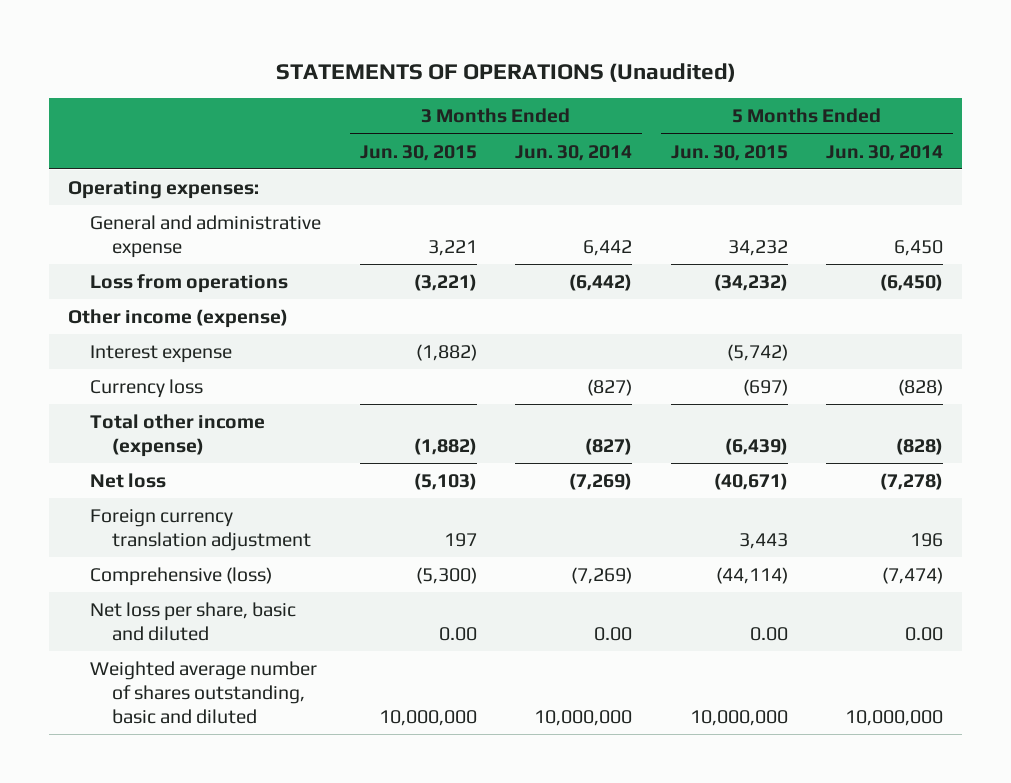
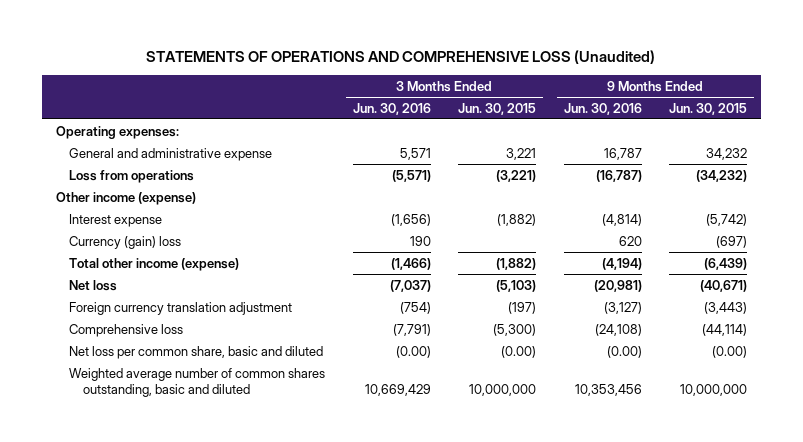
- STATEMENTS OF OPERATIONS (Unaudited)
+ STATEMENTS OF OPERATIONS AND COMPREHENSIVE LOSS (Unaudited)
- | 3 Months Ended Jun. 30, 2015 | 3 Months Ended Jun. 30, 2014 | 5 Months Ended Jun. 30, 2015 | 5 Months Ended Jun. 30, 2014
+ | 3 Months Ended Jun. 30, 2016 | 3 Months Ended Jun. 30, 2015 | 9 Months Ended Jun. 30, 2016 | 9 Months Ended Jun. 30, 2015
- Currency loss | | (827) | (697) | (828)
+ Currency (gain) loss | 190 | | 620 | (697)
- Foreign currency translation adjustment | 197 | | 3,443 | 196
- Comprehensive (loss) | (5,300) | (7,269) | (44,114) | (7,474)
- Net loss per share, basic and diluted | 0.00 | 0.00 | 0.00 | 0.00
- Weighted average number of shares outstanding, basic and diluted | 10,000,000 | 10,000,000 | 10,000,000 | 10,000,000
+ Foreign currency translation adjustment | (754) | (197) | (3,127) | (3,443)
+ Comprehensive loss | (7,791) | (5,300) | (24,108) | (44,114)
+ Net loss per common share, basic and diluted | (0.00) | (0.00) | (0.00) | (0.00)
+ Weighted average number of common shares outstanding, basic and diluted | 10,669,429 | 10,000,000 | 10,353,456 | 10,000,000

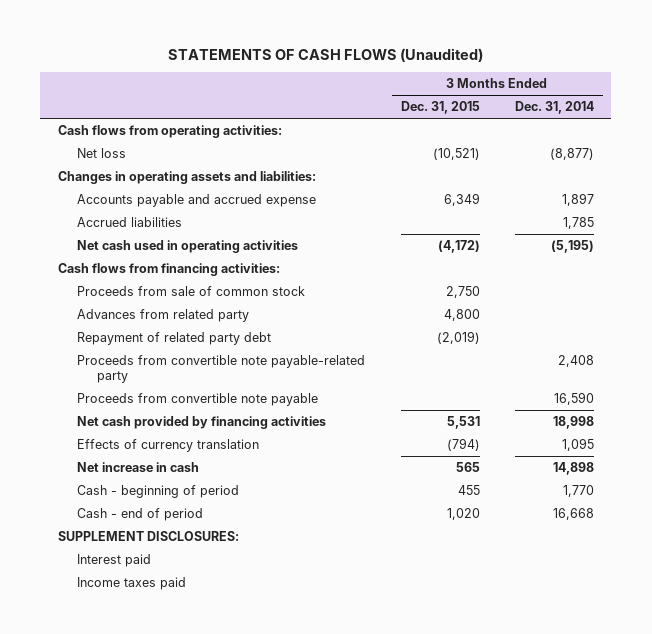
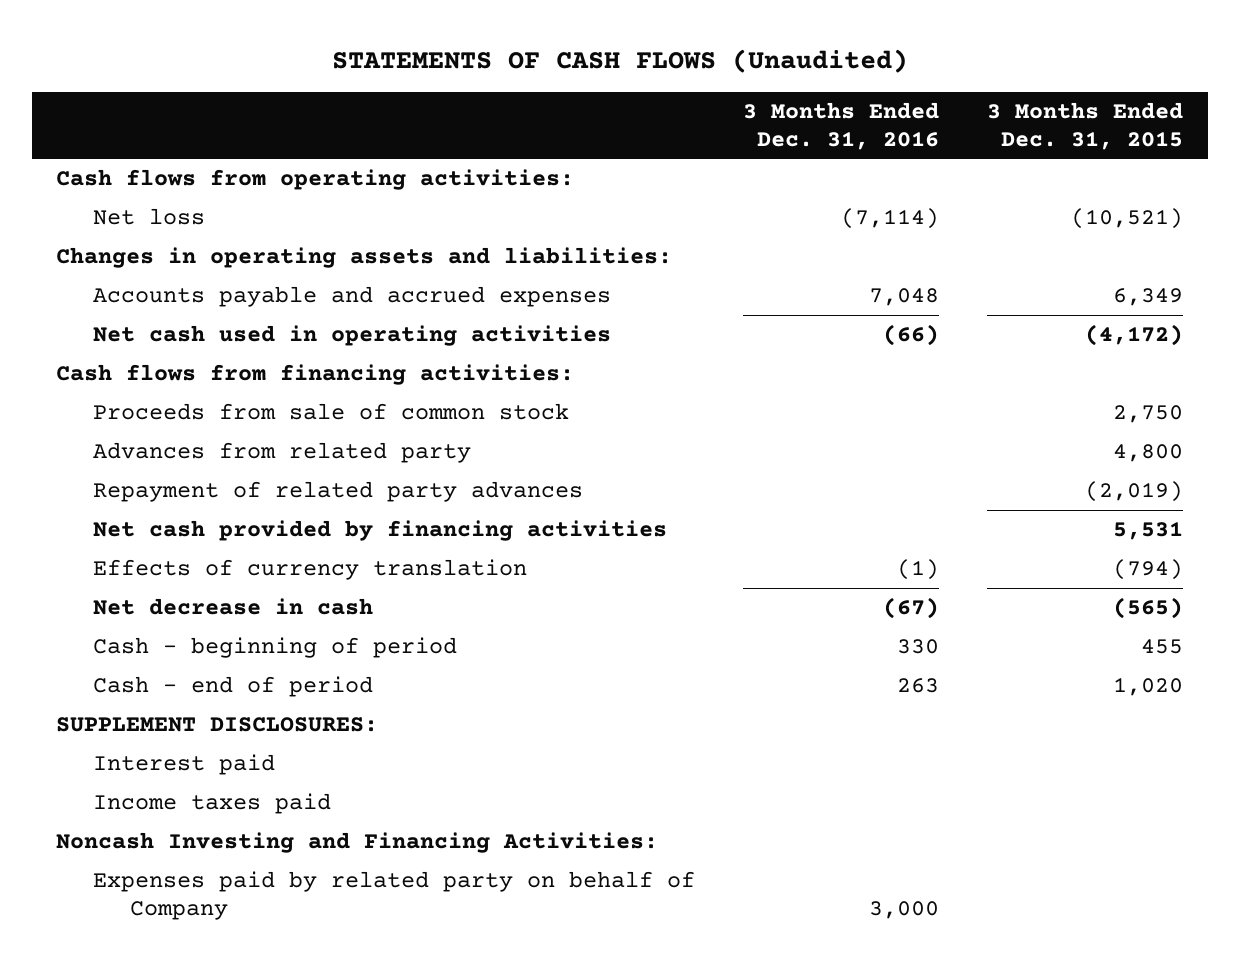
- | 3 Months Ended Dec. 31, 2015 | 3 Months Ended Dec. 31, 2014
+ | 3 Months Ended Dec. 31, 2016 | 3 Months Ended Dec. 31, 2015
- Accounts payable and accrued expense | 6,349 | 1,897
- Accrued liabilities | | 1,785
+ Accounts payable and accrued expenses | 7,048 | 6,349
- Repayment of related party debt | (2,019) |
- Proceeds from convertible note payable-related party | | 2,408
- Proceeds from convertible note payable | | 16,590
+ Repayment of related party advances | | (2,019)
- Net increase in cash | 565 | 14,898
+ Net decrease in cash | (67) | (565)
+ Noncash Investing and Financing Activities:
+ Expenses paid by related party on behalf of Company | 3,000 |

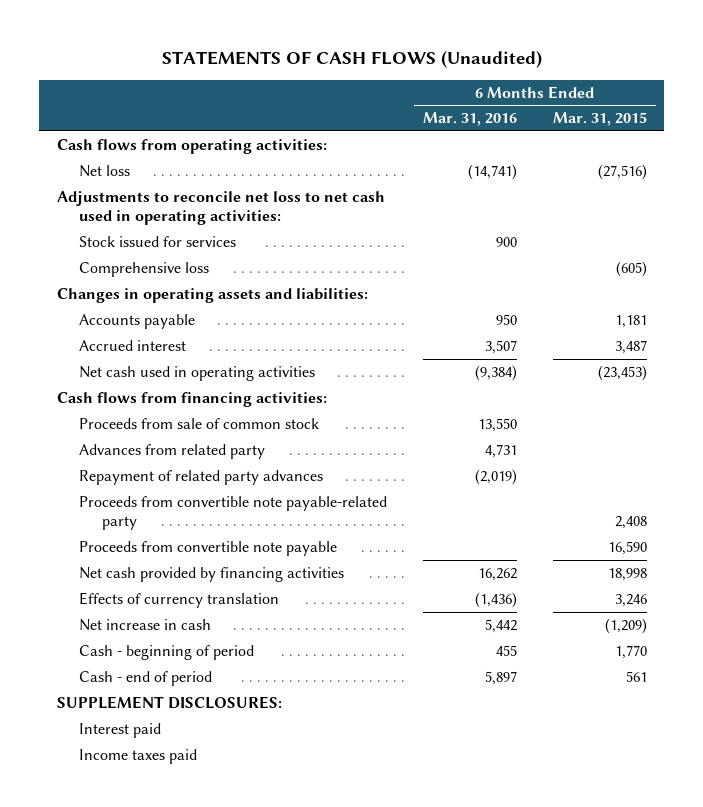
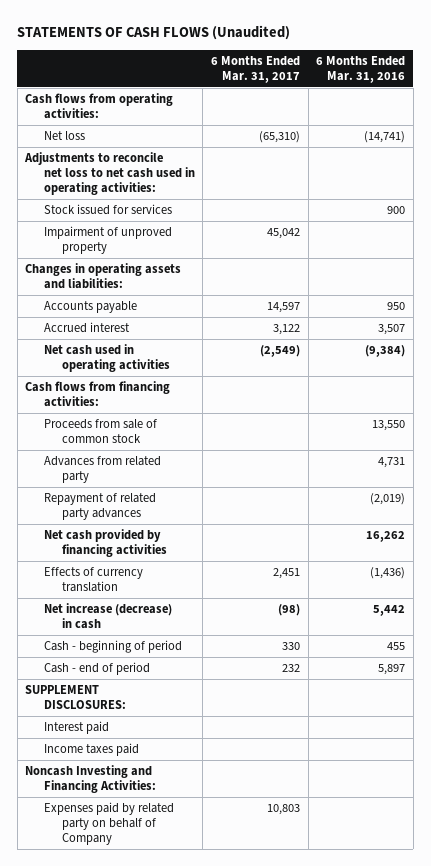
- | 6 Months Ended Mar. 31, 2016 | 6 Months Ended Mar. 31, 2015
+ | 6 Months Ended Mar. 31, 2017 | 6 Months Ended Mar. 31, 2016
- Comprehensive loss | | (605)
+ Impairment of unproved property | 45,042 |
- Proceeds from convertible note payable-related party | | 2,408
- Proceeds from convertible note payable | | 16,590
- Net increase in cash | 5,442 | (1,209)
+ Net increase (decrease) in cash | (98) | 5,442
+ Noncash Investing and Financing Activities:
+ Expenses paid by related party on behalf of Company | 10,803 |

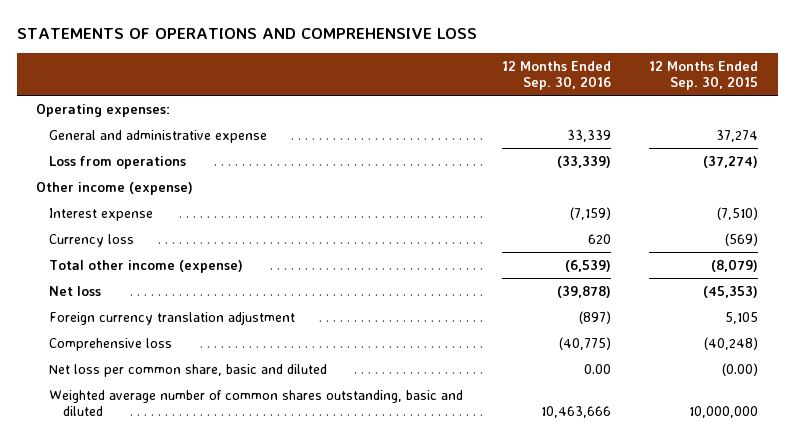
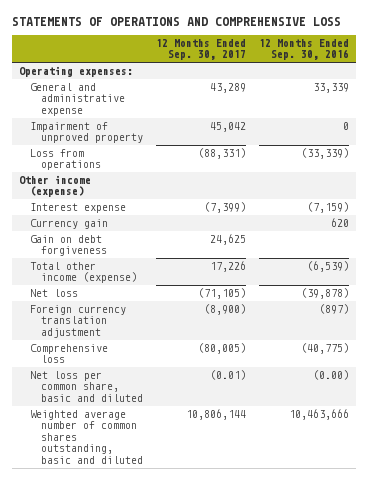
- | 12 Months Ended Sep. 30, 2016 | 12 Months Ended Sep. 30, 2015
+ | 12 Months Ended Sep. 30, 2017 | 12 Months Ended Sep. 30, 2016
+ Impairment of unproved property | 45,042 | 0
- Currency loss | 620 | (569)
+ Currency gain | | 620
+ Gain on debt forgiveness | 24,625 |
- Net loss per common share, basic and diluted | 0.00 | (0.00)
+ Net loss per common share, basic and diluted | (0.01) | (0.00)

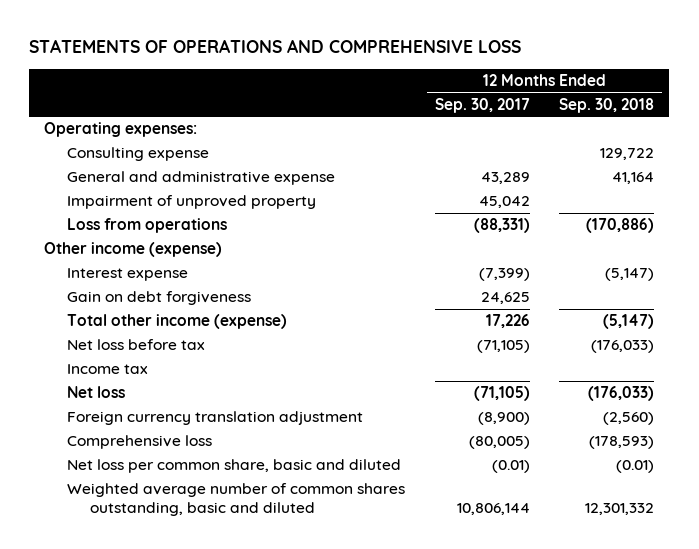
- | 12 Months Ended Sep. 30, 2017 | 12 Months Ended Sep. 30, 2016
+ | 12 Months Ended Sep. 30, 2017 | 12 Months Ended Sep. 30, 2018
+ Consulting expense | | 129,722
- Currency gain | | 620
+ Net loss before tax | (71,105) | (176,033)
+ Income tax

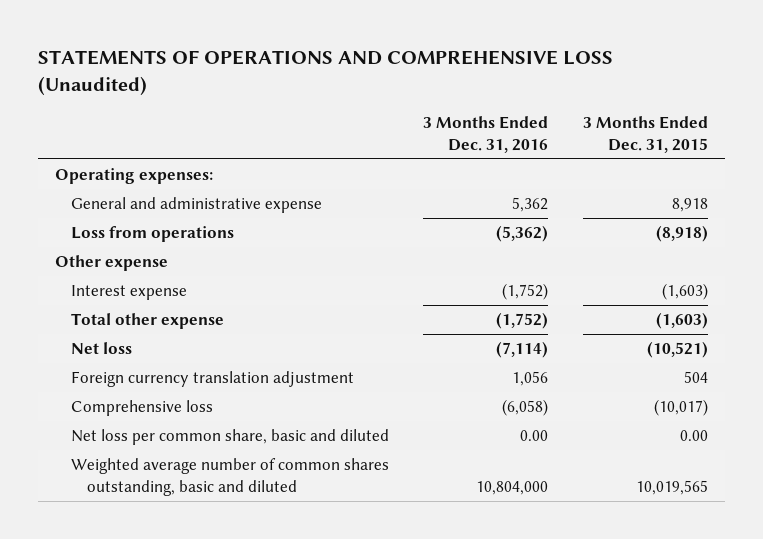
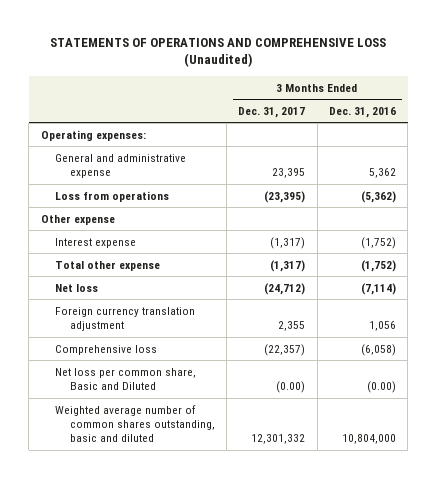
- | 3 Months Ended Dec. 31, 2016 | 3 Months Ended Dec. 31, 2015
+ | 3 Months Ended Dec. 31, 2017 | 3 Months Ended Dec. 31, 2016
- Net loss per common share, basic and diluted | 0.00 | 0.00
+ Net loss per common share, Basic and Diluted | (0.00) | (0.00)

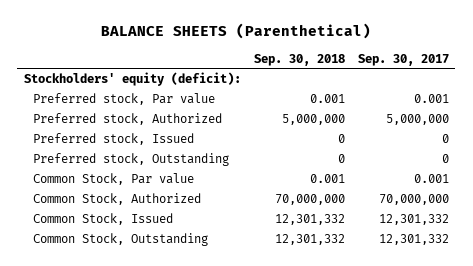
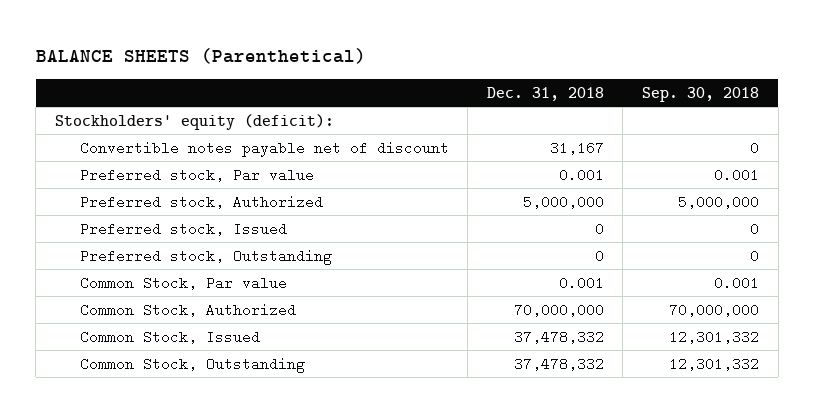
- | Sep. 30, 2018 | Sep. 30, 2017
+ | Dec. 31, 2018 | Sep. 30, 2018
+ Convertible notes payable net of discount | 31,167 | 0

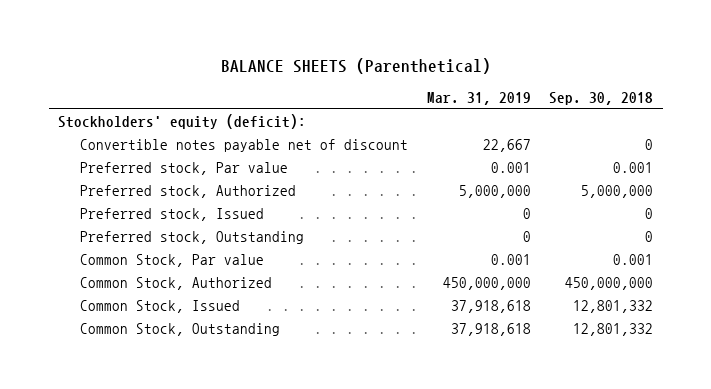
- | Dec. 31, 2018 | Sep. 30, 2018
+ | Mar. 31, 2019 | Sep. 30, 2018
- Common Stock, Authorized | 70,000,000 | 70,000,000
- Common Stock, Issued | 37,478,332 | 12,301,332
- Common Stock, Outstanding | 37,478,332 | 12,301,332
+ Common Stock, Authorized | 450,000,000 | 450,000,000
+ Common Stock, Issued | 37,918,618 | 12,801,332
+ Common Stock, Outstanding | 37,918,618 | 12,801,332

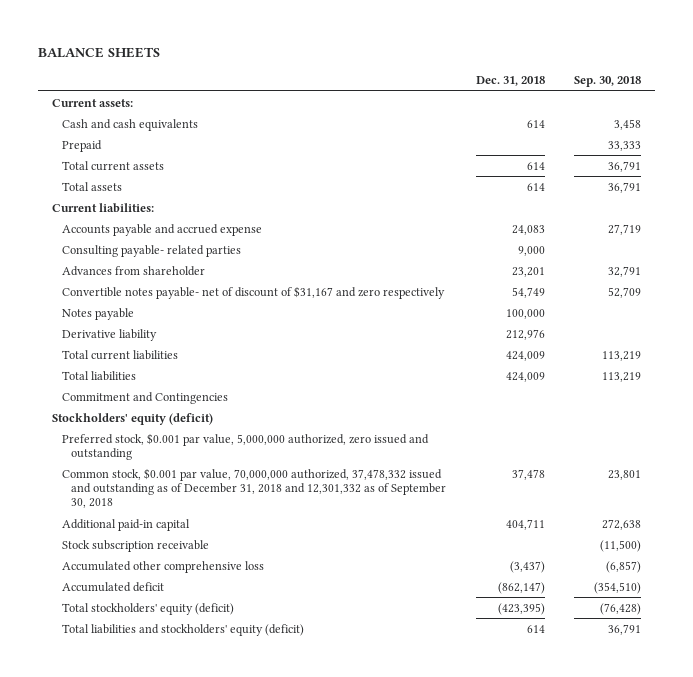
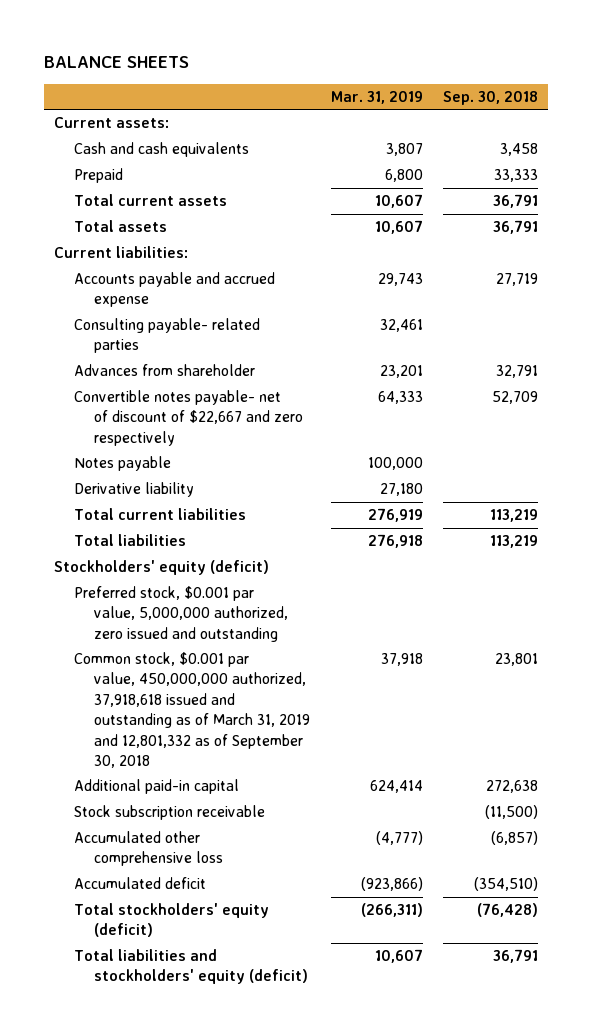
- | Dec. 31, 2018 | Sep. 30, 2018
+ | Mar. 31, 2019 | Sep. 30, 2018
- Convertible notes payable- net of discount of $31,167 and zero respectively | 54,749 | 52,709
+ Convertible notes payable- net of discount of $22,667 and zero respectively | 64,333 | 52,709
- Commitment and Contingencies
- Common stock, $0.001 par value, 70,000,000 authorized, 37,478,332 issued and outstanding as of December 31, 2018 and 12,301,332 as of September 30, 2018 | 37,478 | 23,801
+ Common stock, $0.001 par value, 450,000,000 authorized, 37,918,618 issued and outstanding as of March 31, 2019 and 12,801,332 as of September 30, 2018 | 37,918 | 23,801

